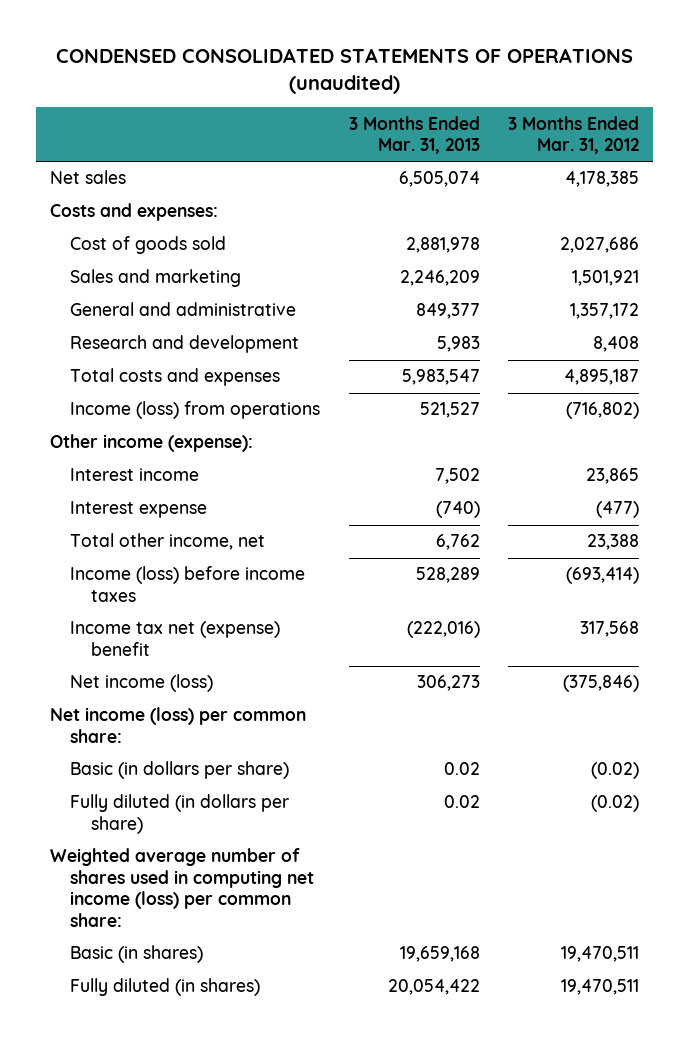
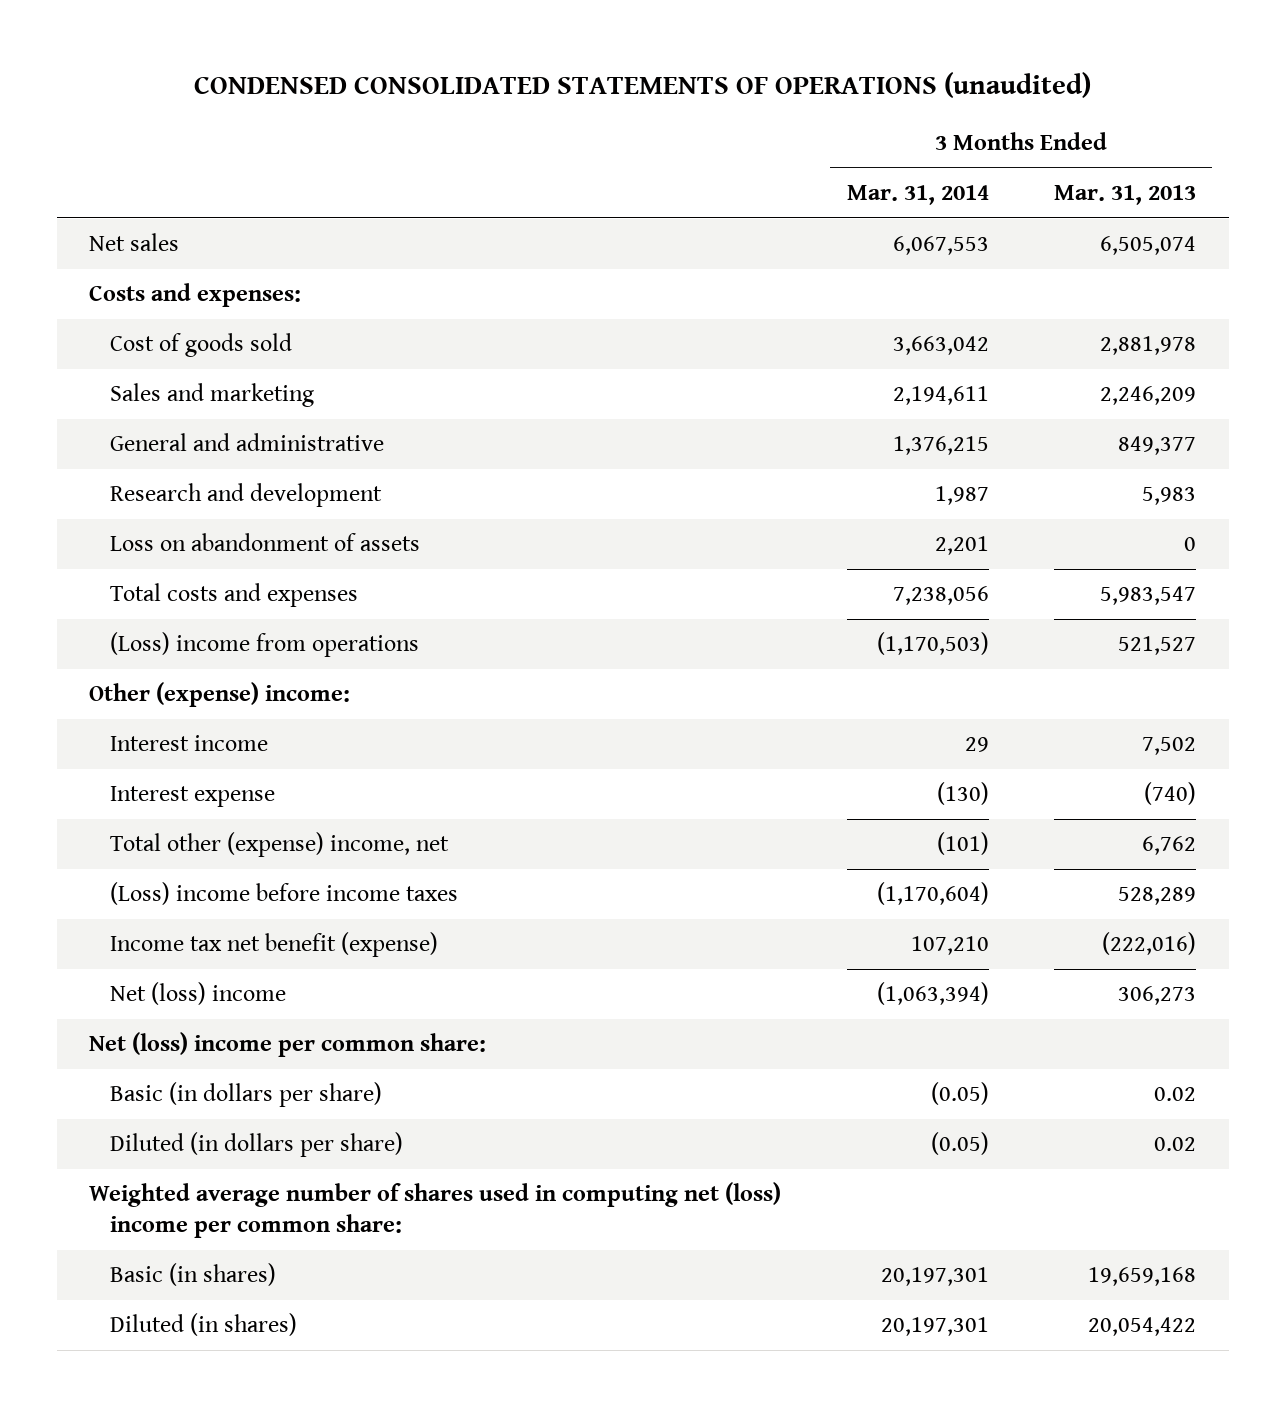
- | 3 Months Ended Mar. 31, 2013 | 3 Months Ended Mar. 31, 2012
+ | 3 Months Ended Mar. 31, 2014 | 3 Months Ended Mar. 31, 2013
+ Loss on abandonment of assets | 2,201 | 0
- Income (loss) from operations | 521,527 | (716,802)
- Other income (expense):
+ (Loss) income from operations | (1,170,503) | 521,527
+ Other (expense) income:
- Total other income, net | 6,762 | 23,388
- Income (loss) before income taxes | 528,289 | (693,414)
- Income tax net (expense) benefit | (222,016) | 317,568
- Net income (loss) | 306,273 | (375,846)
- Net income (loss) per common share:
+ Total other (expense) income, net | (101) | 6,762
+ (Loss) income before income taxes | (1,170,604) | 528,289
+ Income tax net benefit (expense) | 107,210 | (222,016)
+ Net (loss) income | (1,063,394) | 306,273
+ Net (loss) income per common share:
- Fully diluted (in dollars per share) | 0.02 | (0.02)
- Weighted average number of shares used in computing net income (loss) per common share:
+ Diluted (in dollars per share) | (0.05) | 0.02
+ Weighted average number of shares used in computing net (loss) income per common share:
- Fully diluted (in shares) | 20,054,422 | 19,470,511
+ Diluted (in shares) | 20,197,301 | 20,054,422

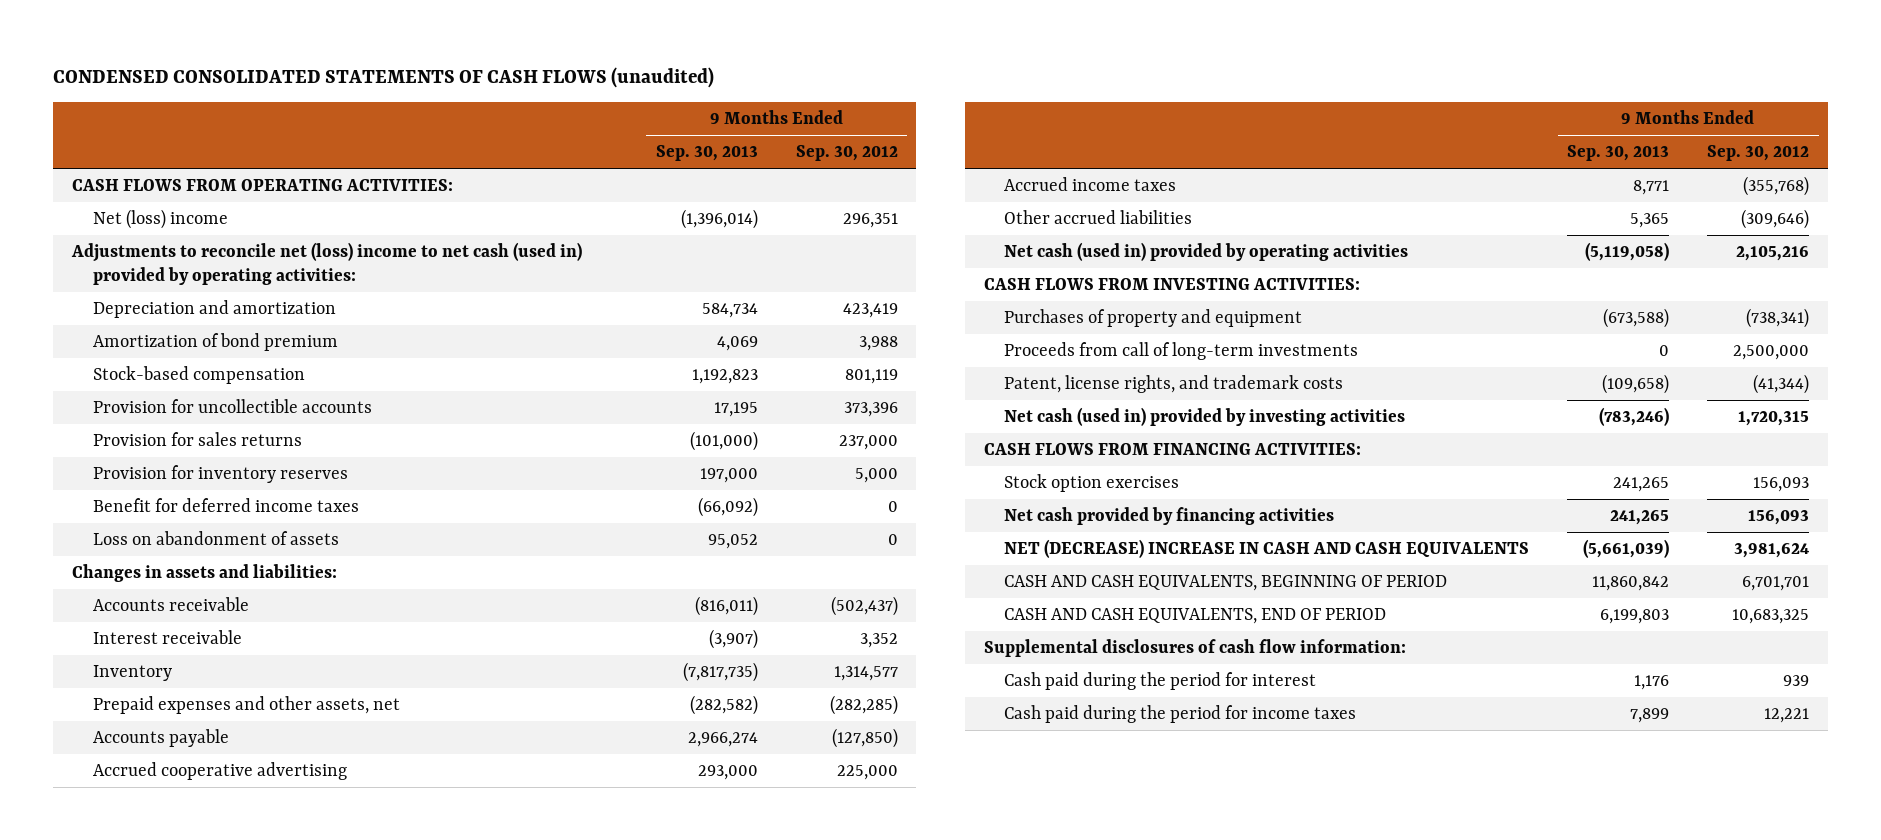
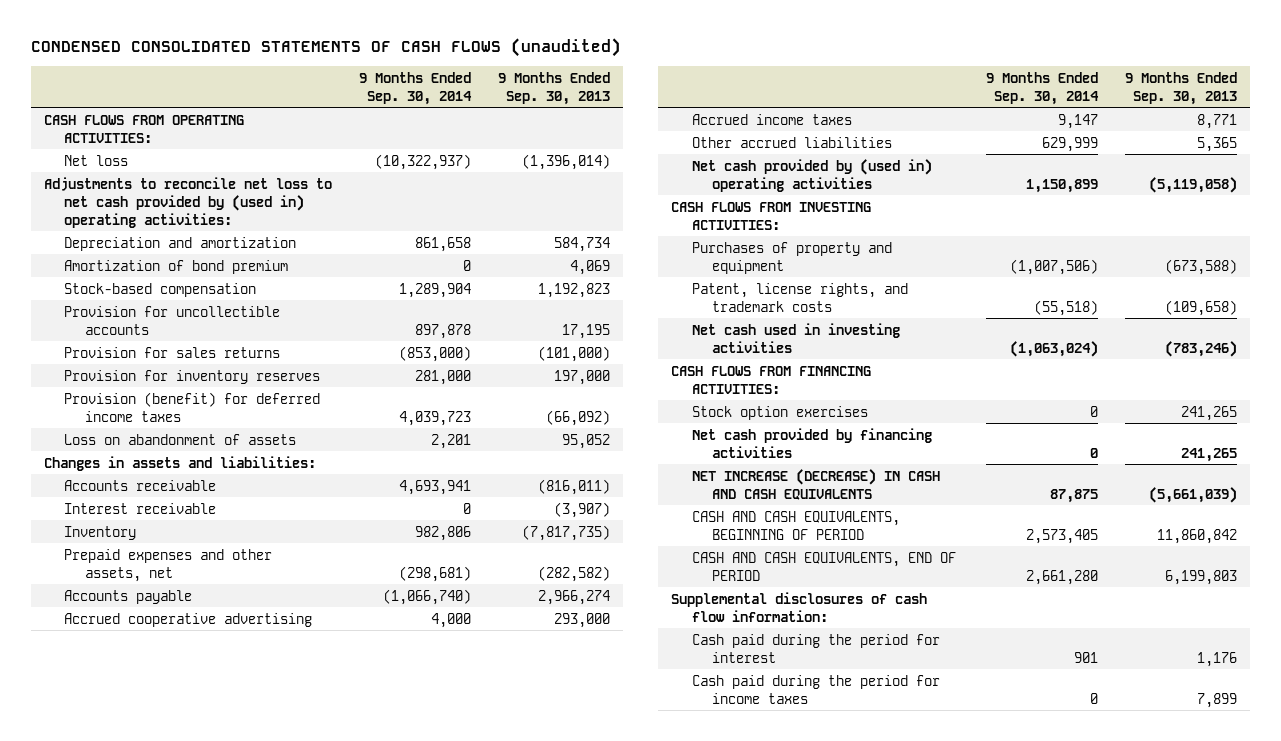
- | 9 Months Ended Sep. 30, 2013 | 9 Months Ended Sep. 30, 2012
+ | 9 Months Ended Sep. 30, 2014 | 9 Months Ended Sep. 30, 2013
- Net (loss) income | (1,396,014) | 296,351
- Adjustments to reconcile net (loss) income to net cash (used in) provided by operating activities:
+ Net loss | (10,322,937) | (1,396,014)
+ Adjustments to reconcile net loss to net cash provided by (used in) operating activities:
- Benefit for deferred income taxes | (66,092) | 0
+ Provision (benefit) for deferred income taxes | 4,039,723 | (66,092)
- Net cash (used in) provided by operating activities | (5,119,058) | 2,105,216
+ Net cash provided by (used in) operating activities | 1,150,899 | (5,119,058)
- Proceeds from call of long-term investments | 0 | 2,500,000
- Net cash (used in) provided by investing activities | (783,246) | 1,720,315
+ Net cash used in investing activities | (1,063,024) | (783,246)
- NET (DECREASE) INCREASE IN CASH AND CASH EQUIVALENTS | (5,661,039) | 3,981,624
+ NET INCREASE (DECREASE) IN CASH AND CASH EQUIVALENTS | 87,875 | (5,661,039)

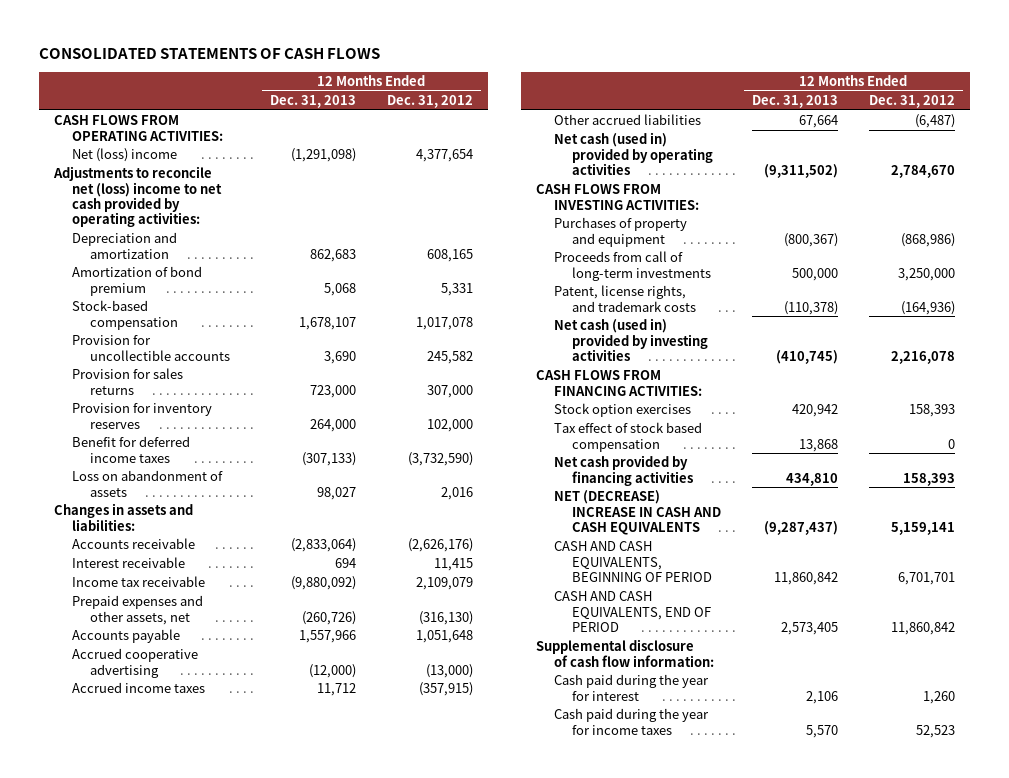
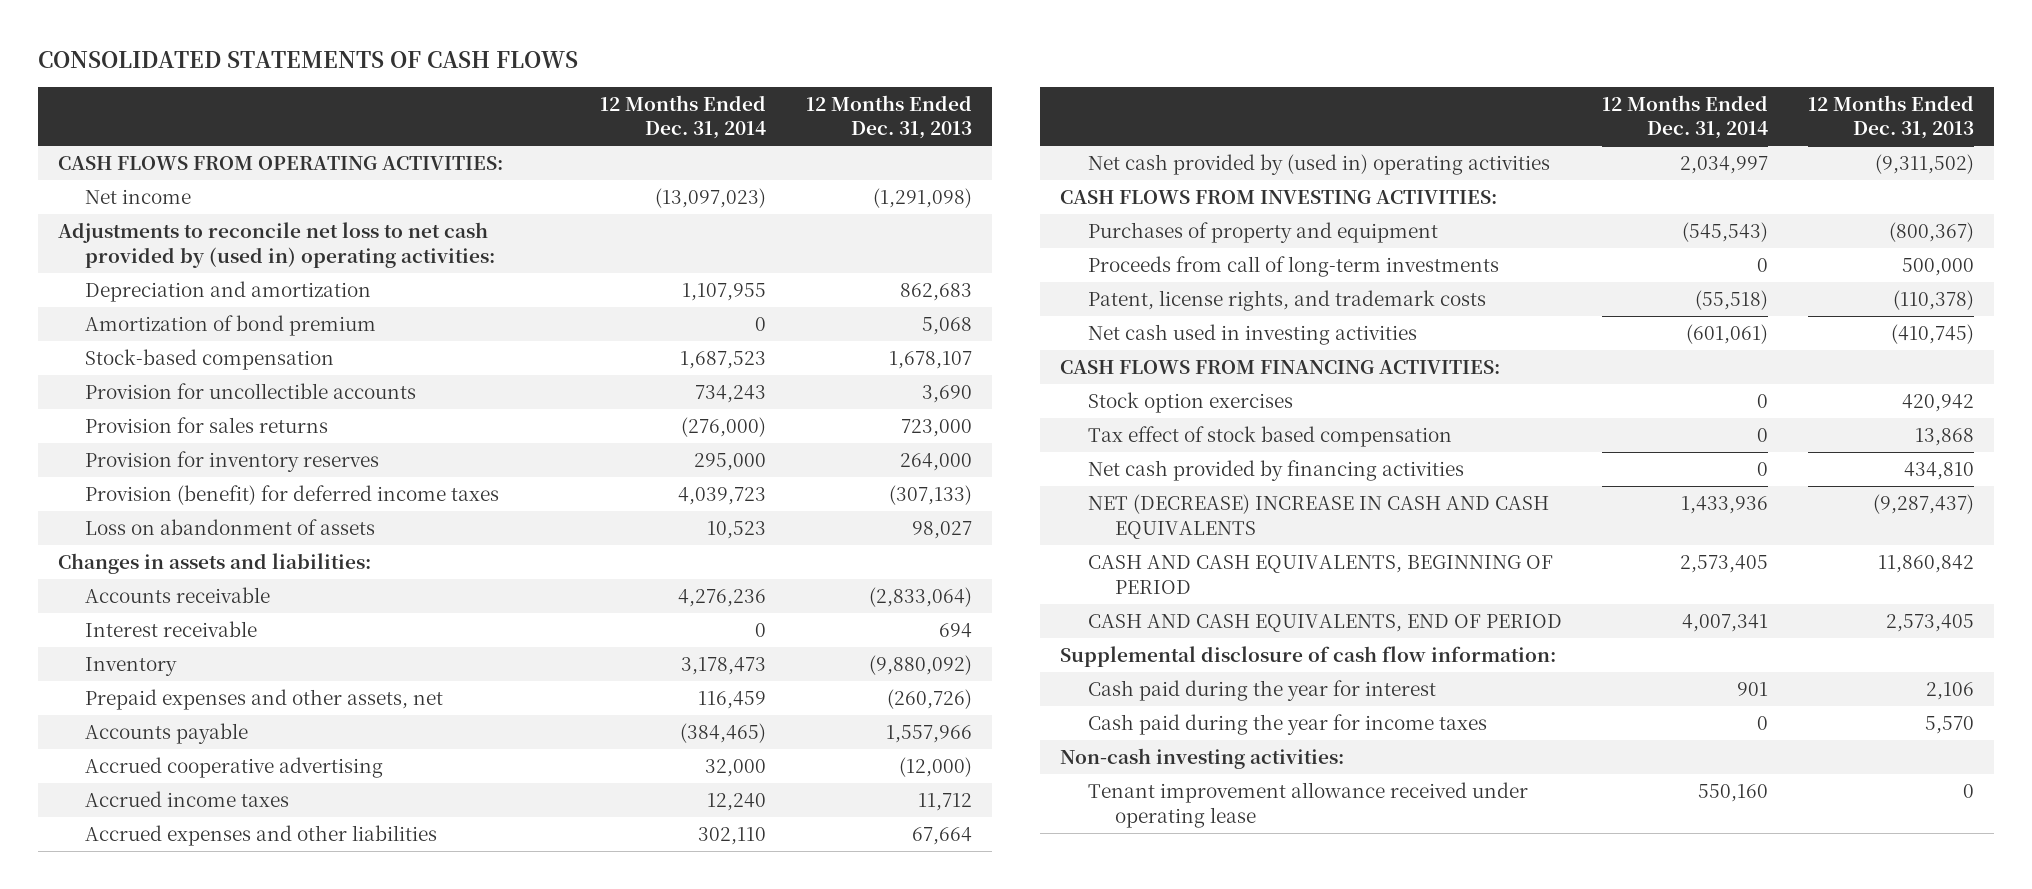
- | 12 Months Ended Dec. 31, 2013 | 12 Months Ended Dec. 31, 2012
+ | 12 Months Ended Dec. 31, 2014 | 12 Months Ended Dec. 31, 2013
- Net (loss) income | (1,291,098) | 4,377,654
- Adjustments to reconcile net (loss) income to net cash provided by operating activities:
+ Net income | (13,097,023) | (1,291,098)
+ Adjustments to reconcile net loss to net cash provided by (used in) operating activities:
- Benefit for deferred income taxes | (307,133) | (3,732,590)
+ Provision (benefit) for deferred income taxes | 4,039,723 | (307,133)
- Income tax receivable | (9,880,092) | 2,109,079
+ Inventory | 3,178,473 | (9,880,092)
- Other accrued liabilities | 67,664 | (6,487)
- Net cash (used in) provided by operating activities | (9,311,502) | 2,784,670
+ Accrued expenses and other liabilities | 302,110 | 67,664
+ Net cash provided by (used in) operating activities | 2,034,997 | (9,311,502)
- Net cash (used in) provided by investing activities | (410,745) | 2,216,078
+ Net cash used in investing activities | (601,061) | (410,745)
+ Non-cash investing activities:
+ Tenant improvement allowance received under operating lease | 550,160 | 0

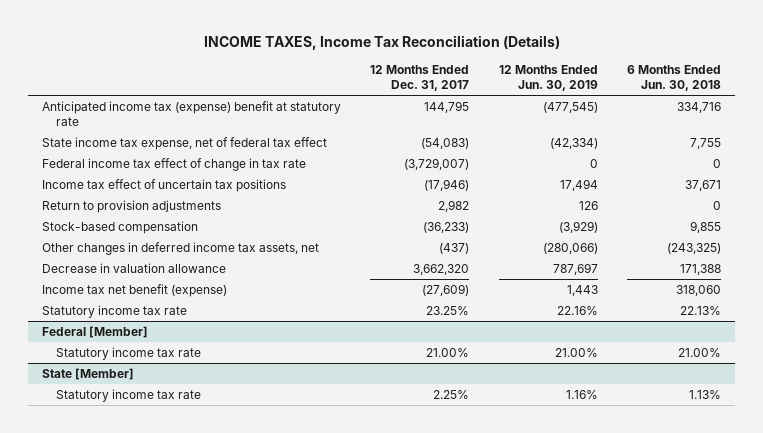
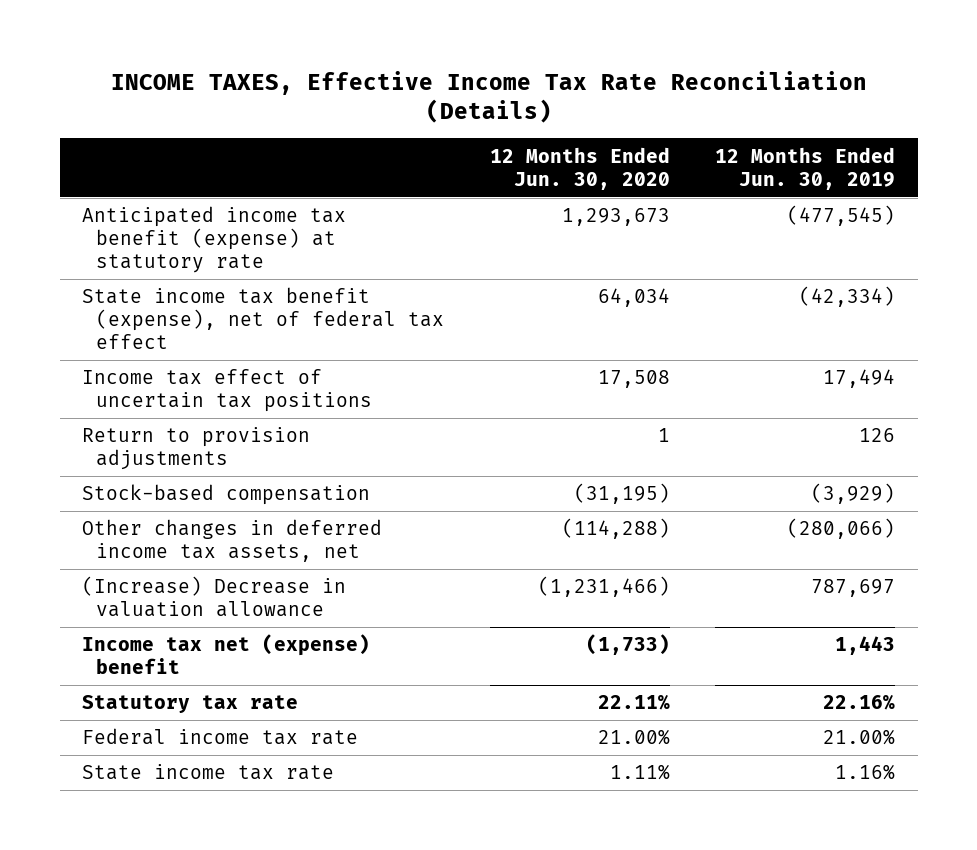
- INCOME TAXES, Income Tax Reconciliation (Details)
+ INCOME TAXES, Effective Income Tax Rate Reconciliation (Details)
- | 12 Months Ended Dec. 31, 2017 | 12 Months Ended Jun. 30, 2019 | 6 Months Ended Jun. 30, 2018
+ | 12 Months Ended Jun. 30, 2020 | 12 Months Ended Jun. 30, 2019
- Anticipated income tax (expense) benefit at statutory rate | 144,795 | (477,545) | 334,716
- State income tax expense, net of federal tax effect | (54,083) | (42,334) | 7,755
- Federal income tax effect of change in tax rate | (3,729,007) | 0 | 0
+ Anticipated income tax benefit (expense) at statutory rate | 1,293,673 | (477,545)
+ State income tax benefit (expense), net of federal tax effect | 64,034 | (42,334)
- Decrease in valuation allowance | 3,662,320 | 787,697 | 171,388
- Income tax net benefit (expense) | (27,609) | 1,443 | 318,060
- Statutory income tax rate | 23.25% | 22.16% | 22.13%
- Federal [Member]
- Statutory income tax rate | 21.00% | 21.00% | 21.00%
- State [Member]
- Statutory income tax rate | 2.25% | 1.16% | 1.13%
+ (Increase) Decrease in valuation allowance | (1,231,466) | 787,697
+ Income tax net (expense) benefit | (1,733) | 1,443
+ Statutory tax rate | 22.11% | 22.16%
+ Federal income tax rate | 21.00% | 21.00%
+ State income tax rate | 1.11% | 1.16%

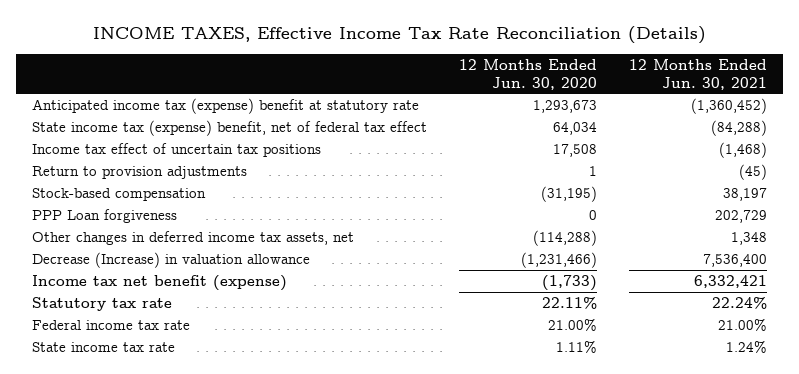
- | 12 Months Ended Jun. 30, 2020 | 12 Months Ended Jun. 30, 2019
+ | 12 Months Ended Jun. 30, 2020 | 12 Months Ended Jun. 30, 2021
- Anticipated income tax benefit (expense) at statutory rate | 1,293,673 | (477,545)
- State income tax benefit (expense), net of federal tax effect | 64,034 | (42,334)
+ Anticipated income tax (expense) benefit at statutory rate | 1,293,673 | (1,360,452)
+ State income tax (expense) benefit, net of federal tax effect | 64,034 | (84,288)
+ PPP Loan forgiveness | 0 | 202,729
- (Increase) Decrease in valuation allowance | (1,231,466) | 787,697
- Income tax net (expense) benefit | (1,733) | 1,443
+ Decrease (Increase) in valuation allowance | (1,231,466) | 7,536,400
+ Income tax net benefit (expense) | (1,733) | 6,332,421

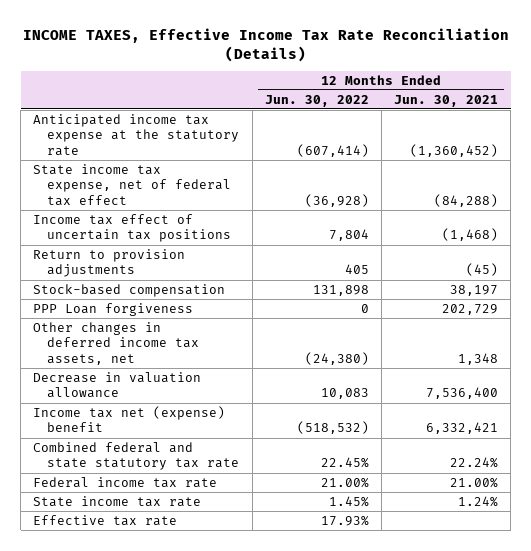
- | 12 Months Ended Jun. 30, 2020 | 12 Months Ended Jun. 30, 2021
+ | 12 Months Ended Jun. 30, 2022 | 12 Months Ended Jun. 30, 2021
- Anticipated income tax (expense) benefit at statutory rate | 1,293,673 | (1,360,452)
- State income tax (expense) benefit, net of federal tax effect | 64,034 | (84,288)
+ Anticipated income tax expense at the statutory rate | (607,414) | (1,360,452)
+ State income tax expense, net of federal tax effect | (36,928) | (84,288)
- Decrease (Increase) in valuation allowance | (1,231,466) | 7,536,400
- Income tax net benefit (expense) | (1,733) | 6,332,421
- Statutory tax rate | 22.11% | 22.24%
+ Decrease in valuation allowance | 10,083 | 7,536,400
+ Income tax net (expense) benefit | (518,532) | 6,332,421
+ Combined federal and state statutory tax rate | 22.45% | 22.24%
+ Effective tax rate | 17.93% |

